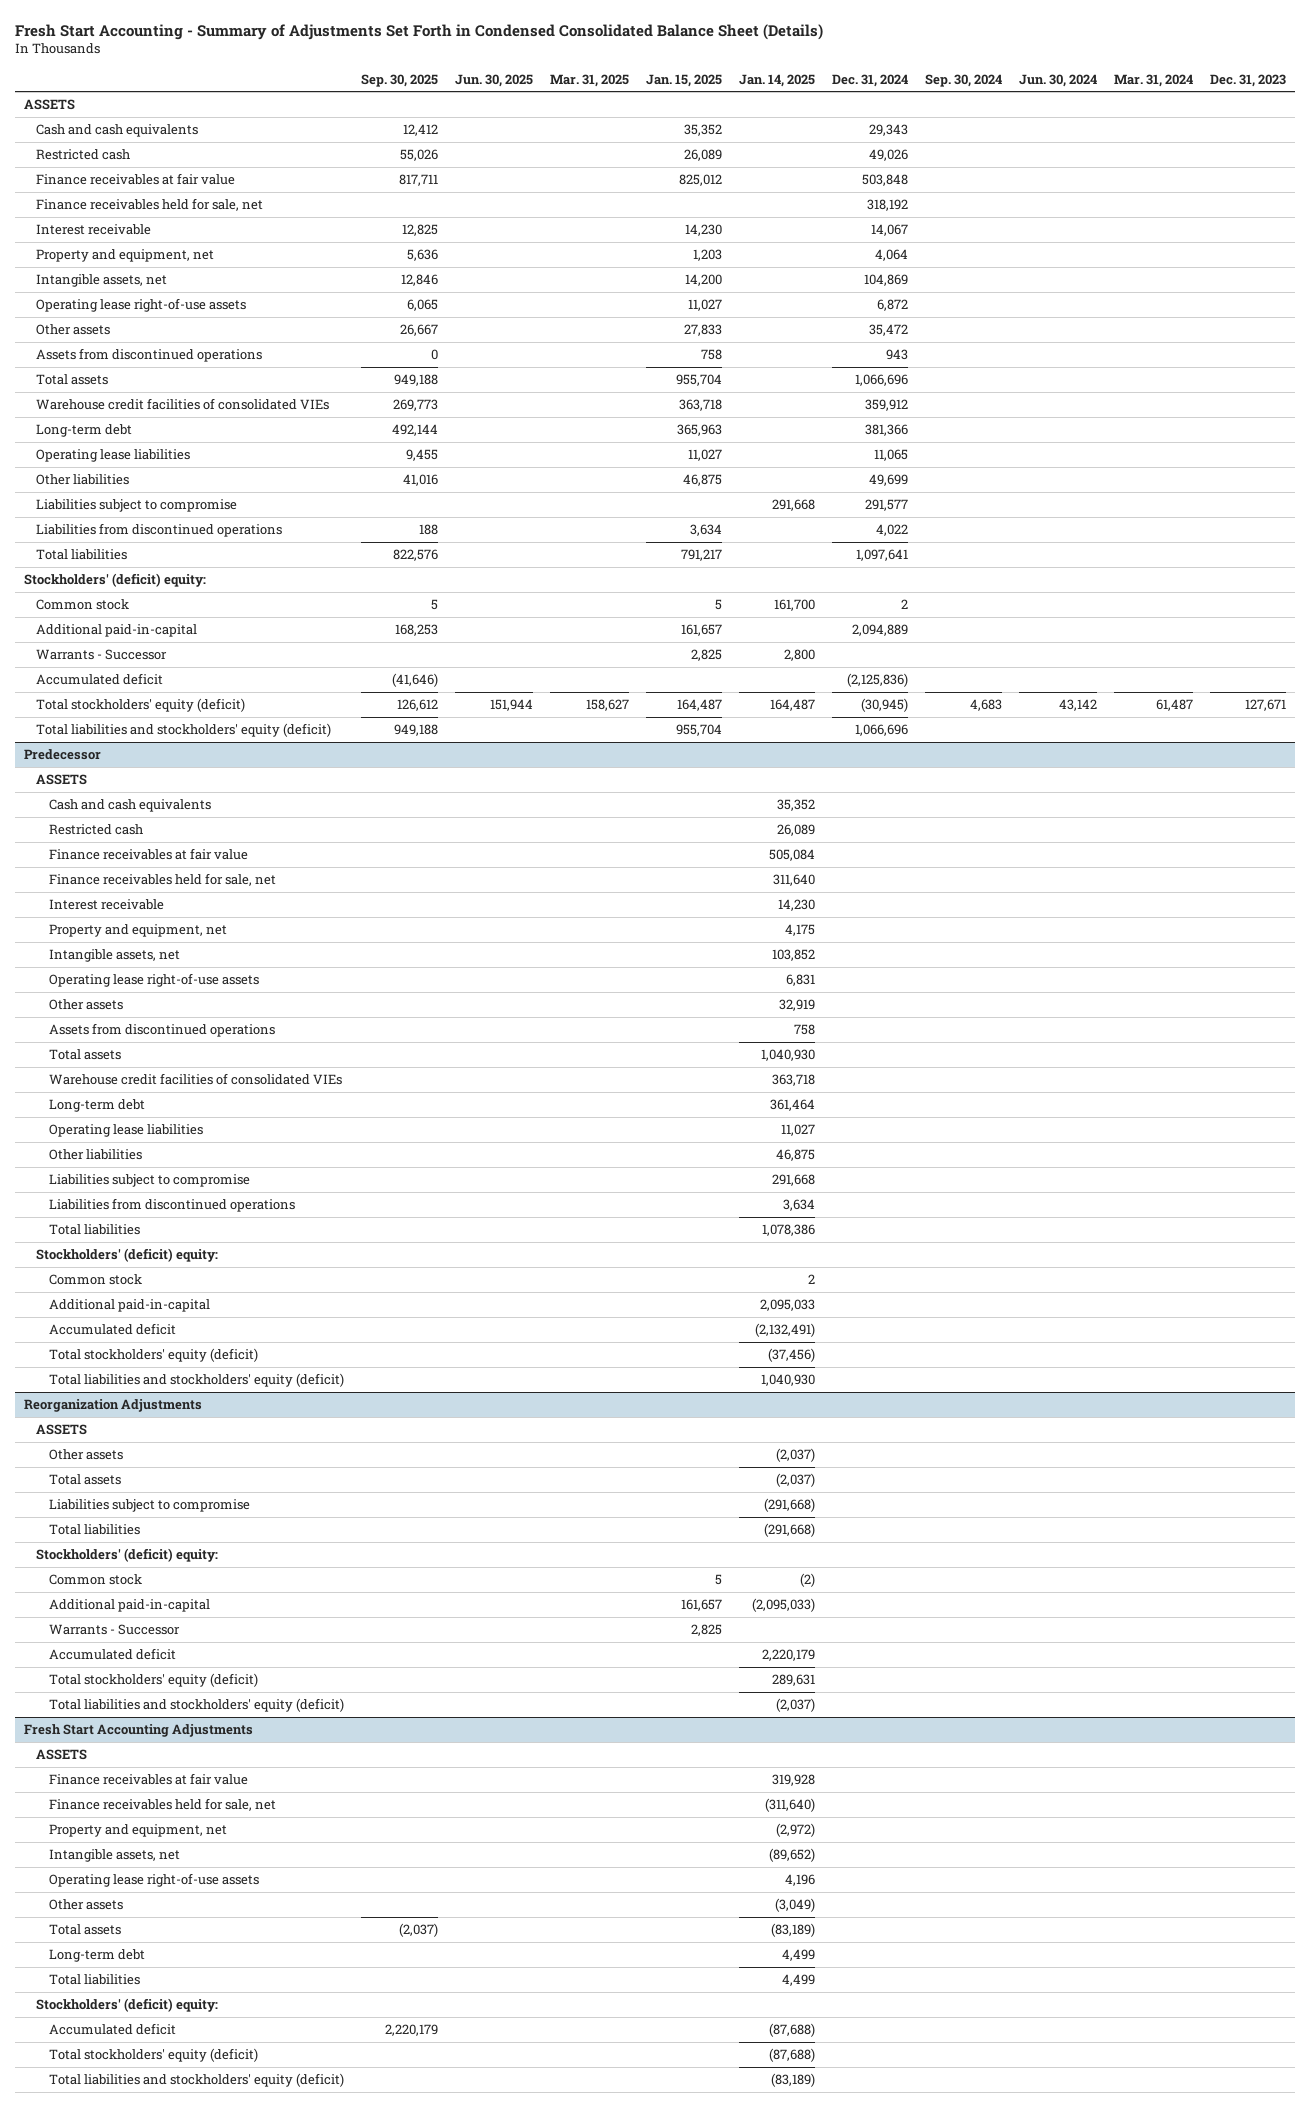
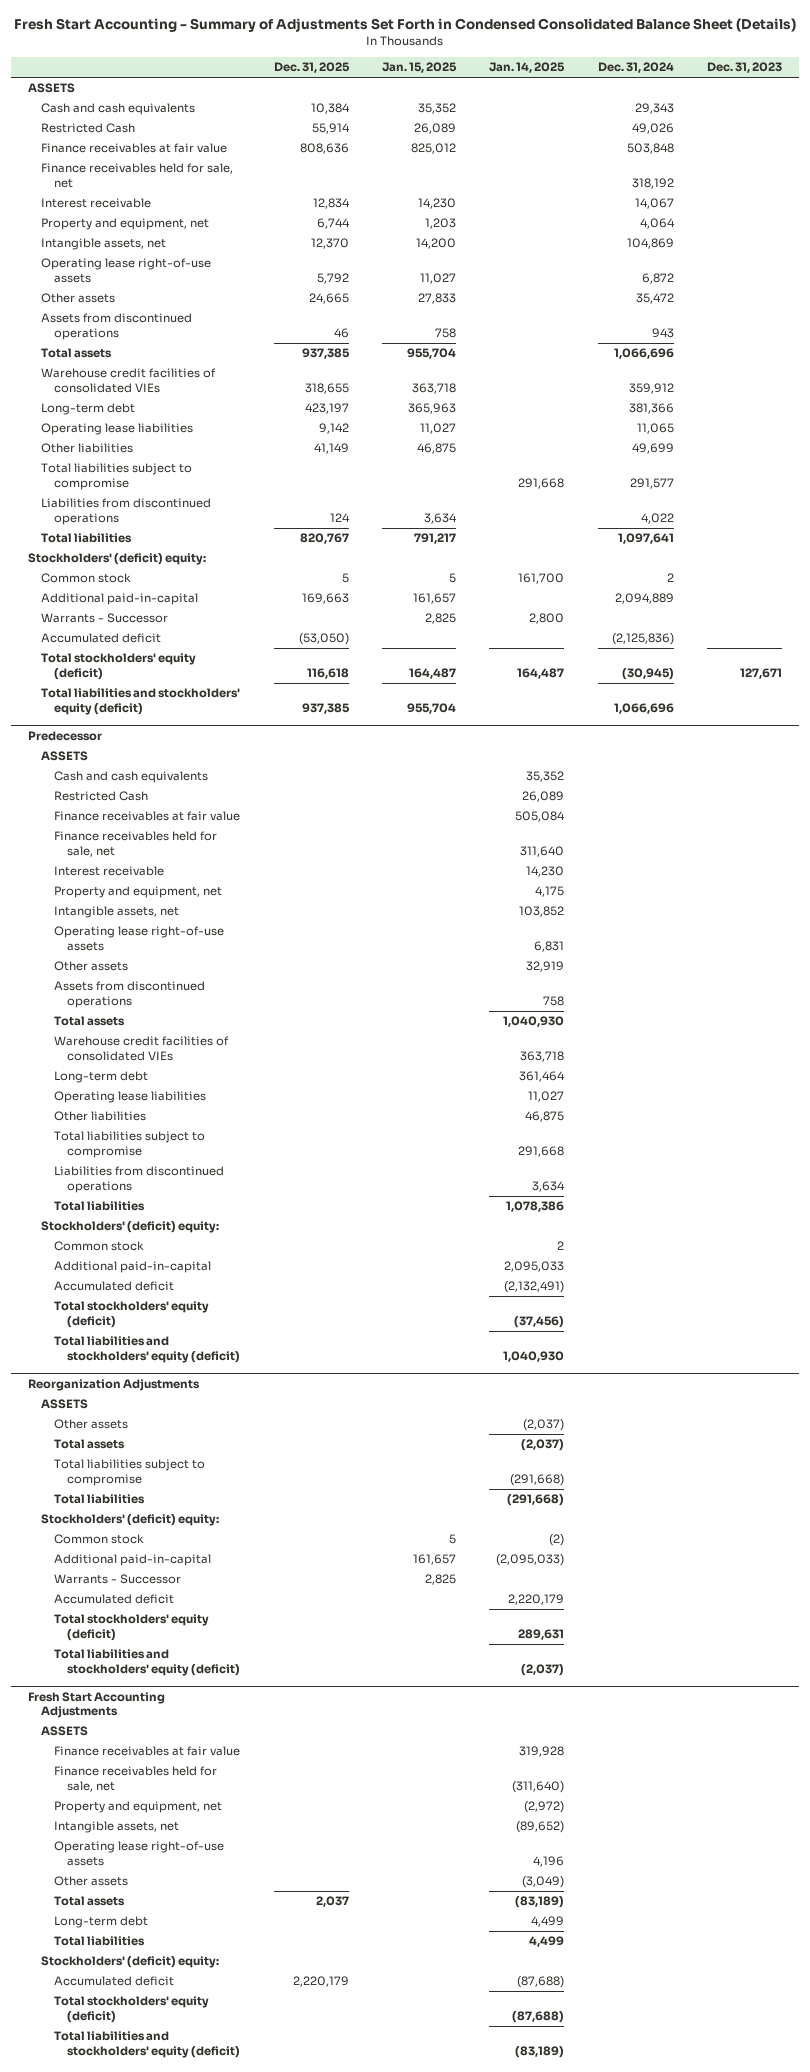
- | Sep. 30, 2025 | Jun. 30, 2025 | Mar. 31, 2025 | Jan. 15, 2025 | Jan. 14, 2025 | Dec. 31, 2024 | Sep. 30, 2024 | Jun. 30, 2024 | Mar. 31, 2024 | Dec. 31, 2023
+ | Dec. 31, 2025 | Jan. 15, 2025 | Jan. 14, 2025 | Dec. 31, 2024 | Dec. 31, 2023
- Restricted cash | 55,026 | | | 26,089 | | 49,026 | | | |
+ Restricted Cash | 55,914 | 26,089 | | 49,026 |
- Liabilities subject to compromise | | | | | 291,668 | 291,577 | | | |
+ Total liabilities subject to compromise | | | 291,668 | 291,577 |
@ Predecessor
- Restricted cash | | | | | 26,089 | | | | |
+ Restricted Cash | | | 26,089 | |
- Liabilities subject to compromise | | | | | 291,668 | | | | |
+ Total liabilities subject to compromise | | | 291,668 | |
@ Reorganization Adjustments
- Liabilities subject to compromise | | | | | (291,668) | | | | |
+ Total liabilities subject to compromise | | | (291,668) | |

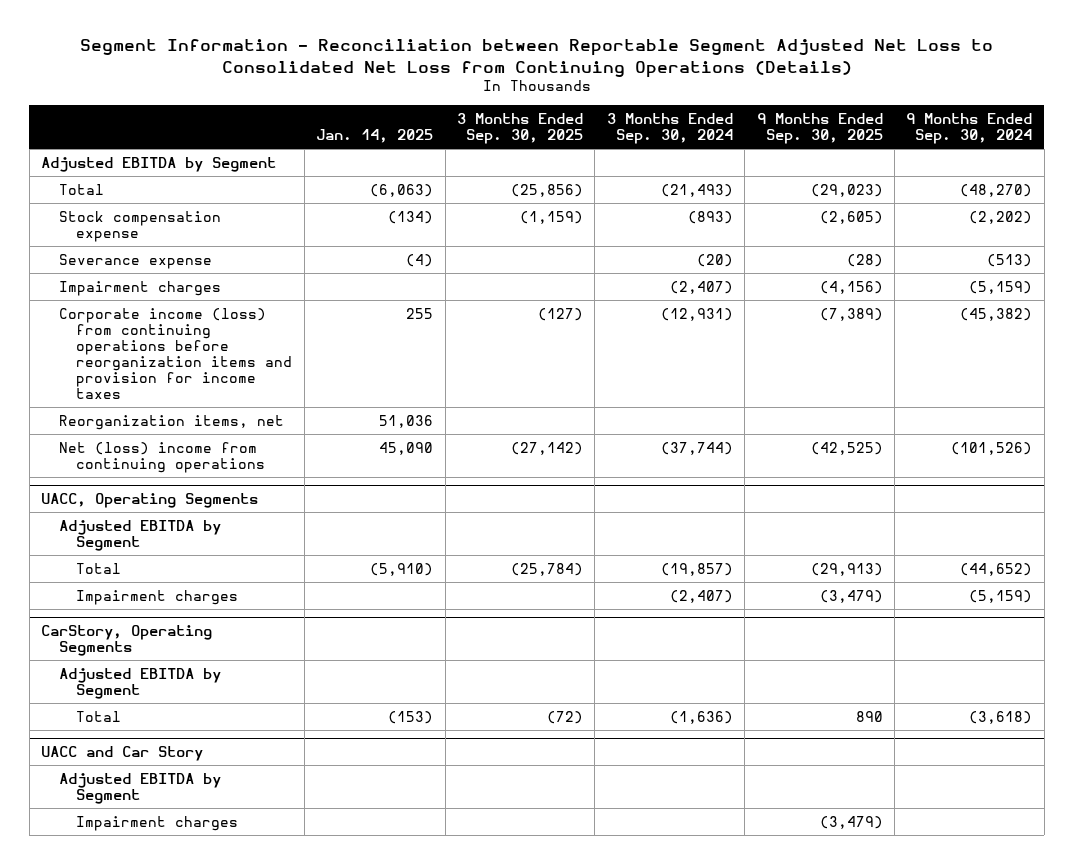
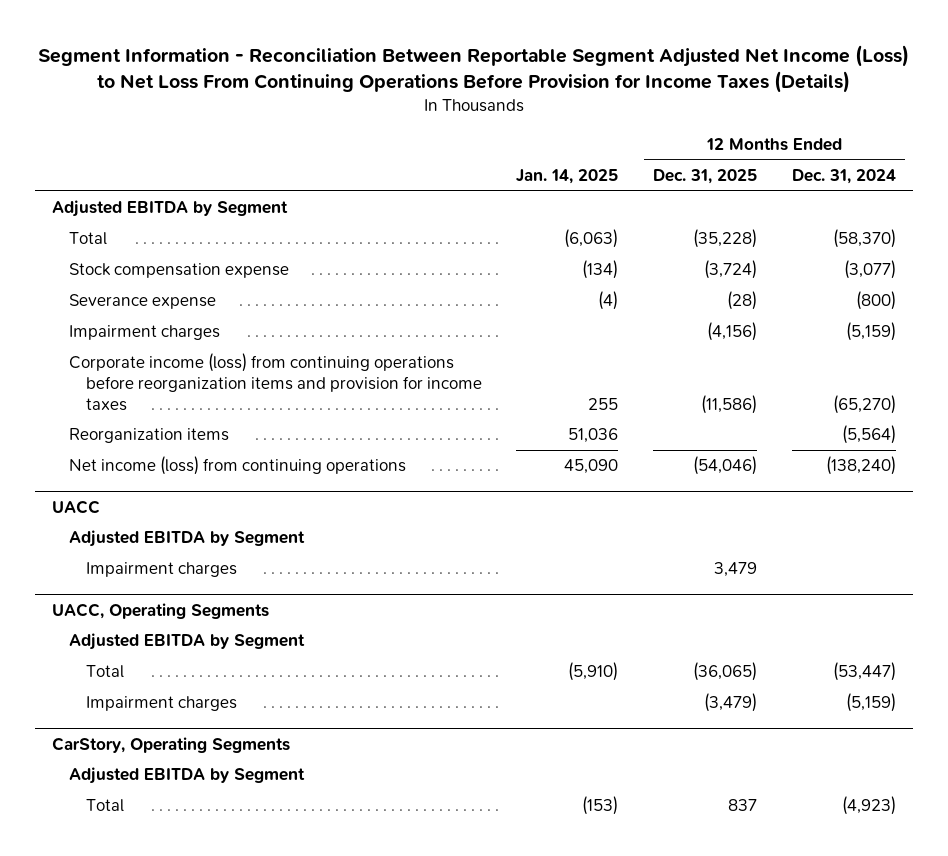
- Segment Information - Reconciliation between Reportable Segment Adjusted Net Loss to Consolidated Net Loss from Continuing Operations (Details)
+ Segment Information - Reconciliation Between Reportable Segment Adjusted Net Income (Loss) to Net Loss From Continuing Operations Before Provision for Income Taxes (Details)
- | Jan. 14, 2025 | 3 Months Ended Sep. 30, 2025 | 3 Months Ended Sep. 30, 2024 | 9 Months Ended Sep. 30, 2025 | 9 Months Ended Sep. 30, 2024
+ | Jan. 14, 2025 | 12 Months Ended Dec. 31, 2025 | 12 Months Ended Dec. 31, 2024
- Reorganization items, net | 51,036 | | | |
- Net (loss) income from continuing operations | 45,090 | (27,142) | (37,744) | (42,525) | (101,526)
+ Reorganization items | 51,036 | | (5,564)
+ Net income (loss) from continuing operations | 45,090 | (54,046) | (138,240)
+ UACC
+ Adjusted EBITDA by Segment
+ Impairment charges | | 3,479 |
- UACC and Car Story
- Adjusted EBITDA by Segment
- Impairment charges | | | | (3,479) |

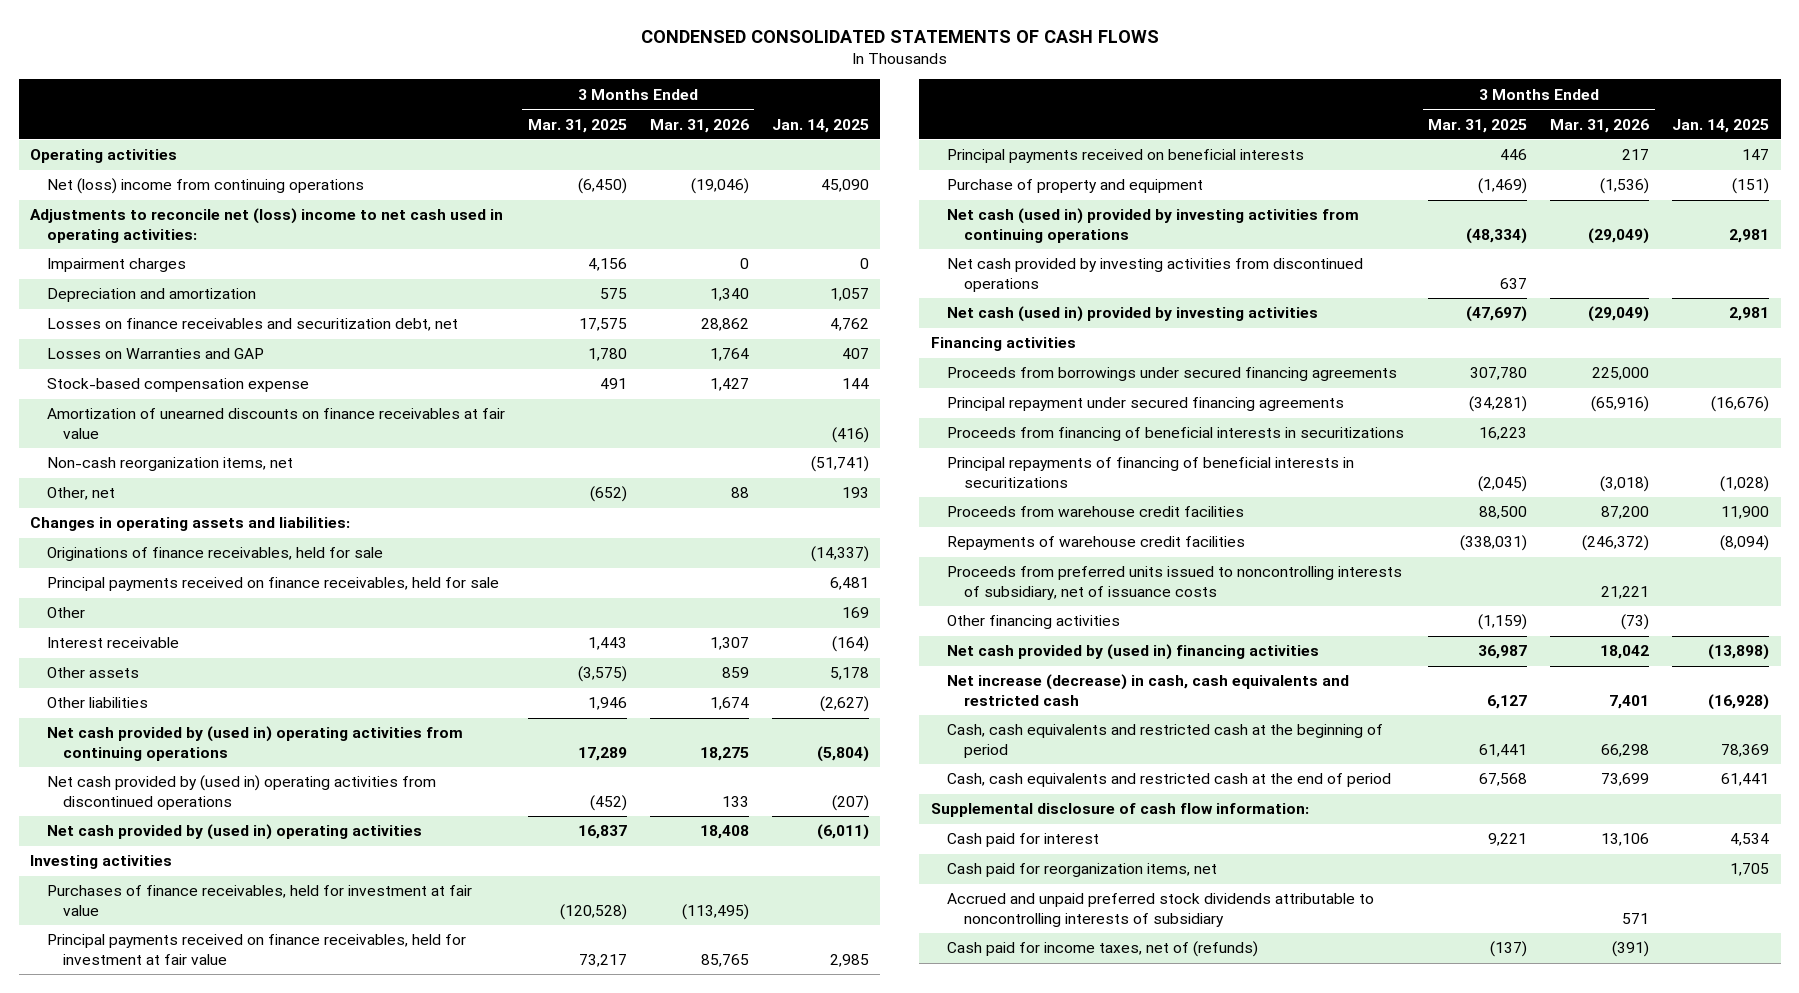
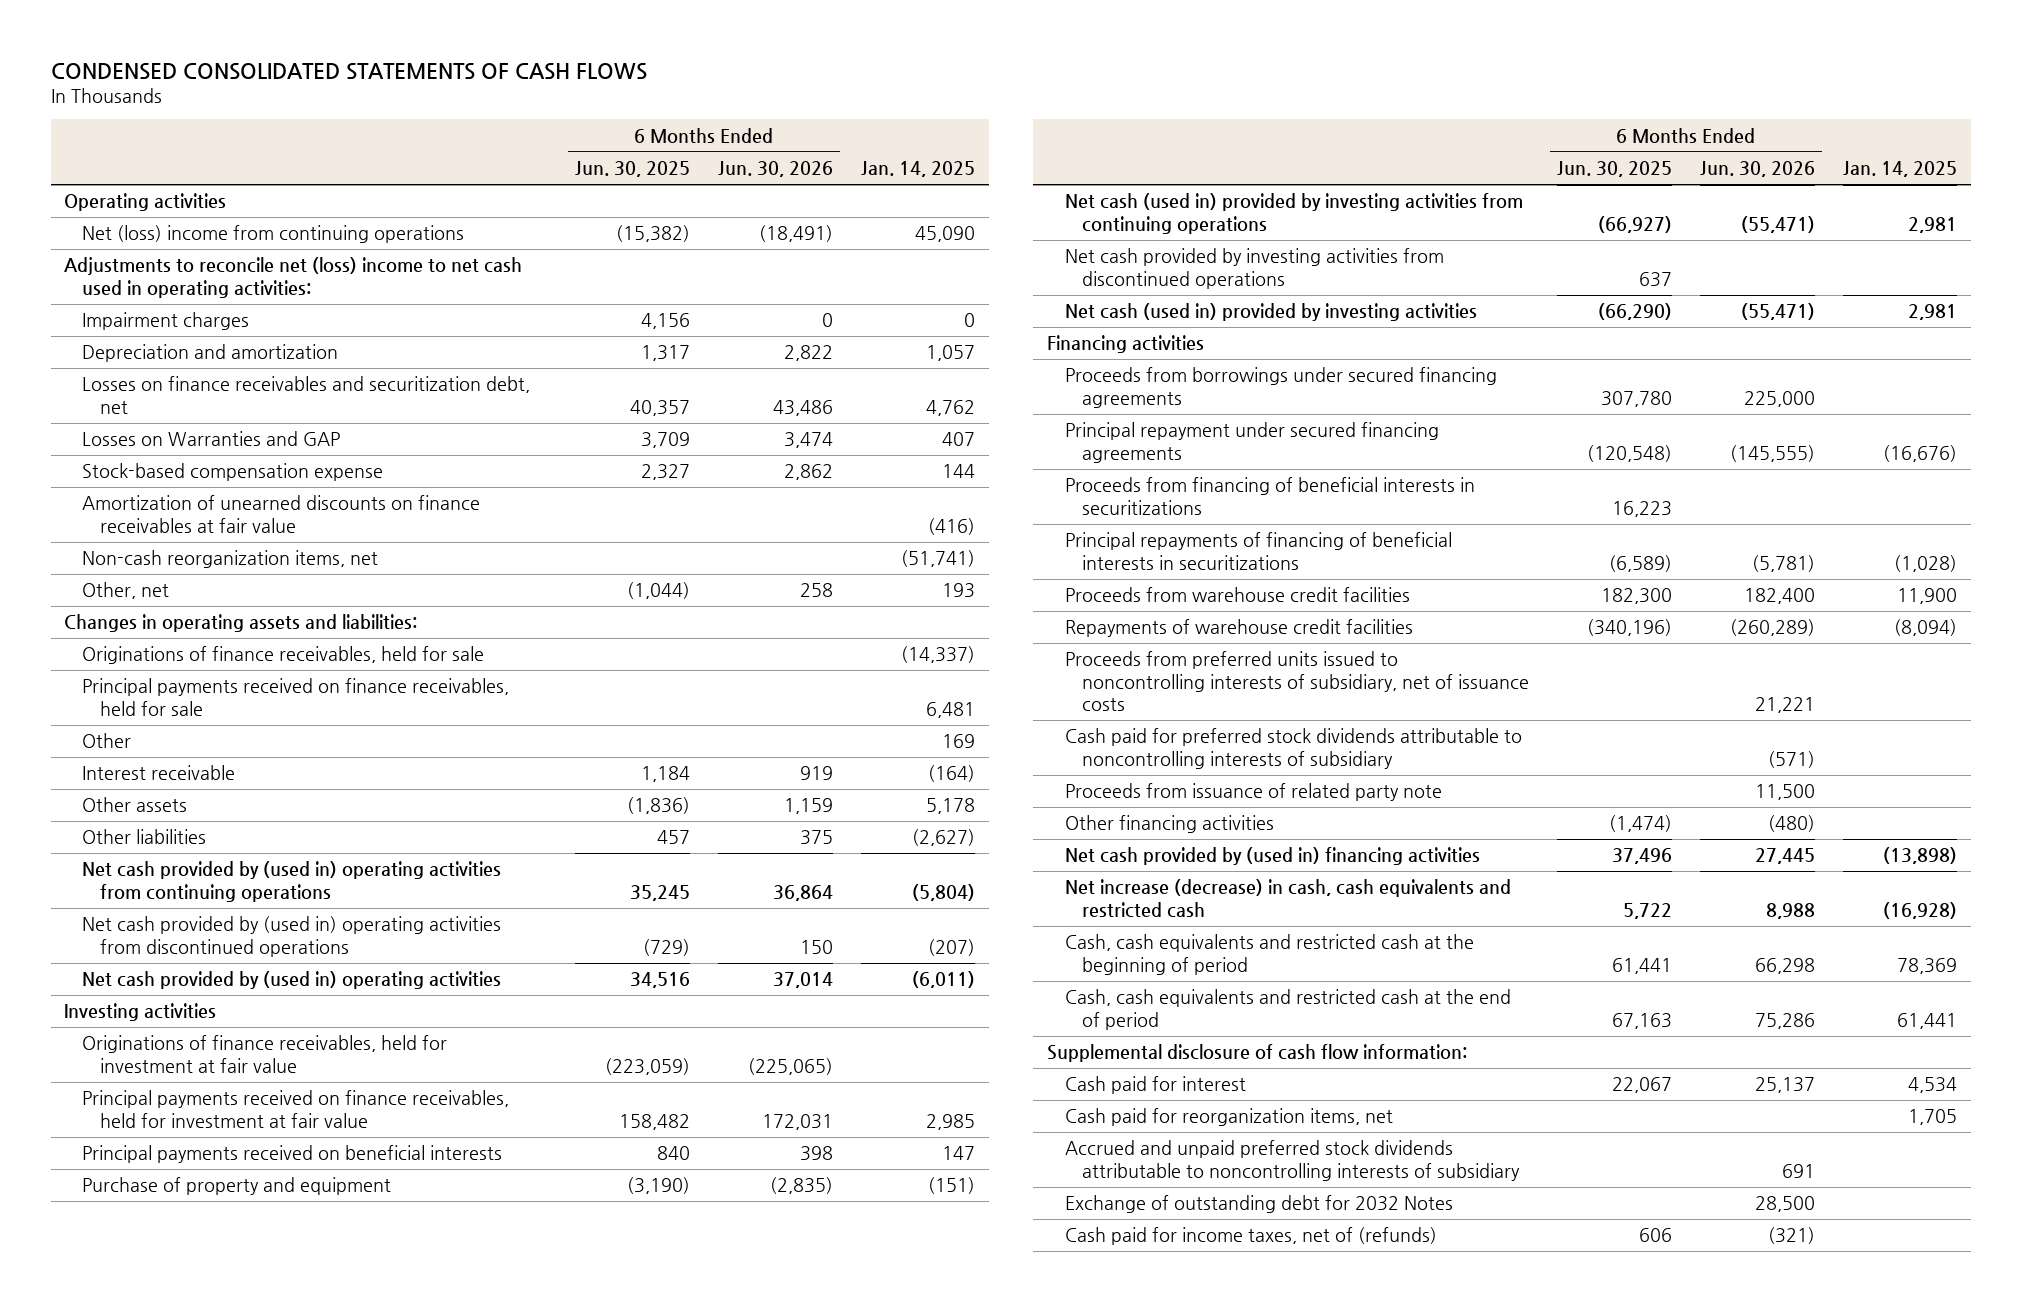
- | 3 Months Ended Mar. 31, 2025 | 3 Months Ended Mar. 31, 2026 | Jan. 14, 2025
+ | 6 Months Ended Jun. 30, 2025 | 6 Months Ended Jun. 30, 2026 | Jan. 14, 2025
- Purchases of finance receivables, held for investment at fair value | (120,528) | (113,495) |
+ Originations of finance receivables, held for investment at fair value | (223,059) | (225,065) |
+ Cash paid for preferred stock dividends attributable to noncontrolling interests of subsidiary | | (571) |
+ Proceeds from issuance of related party note | | 11,500 |
+ Exchange of outstanding debt for 2032 Notes | | 28,500 |

